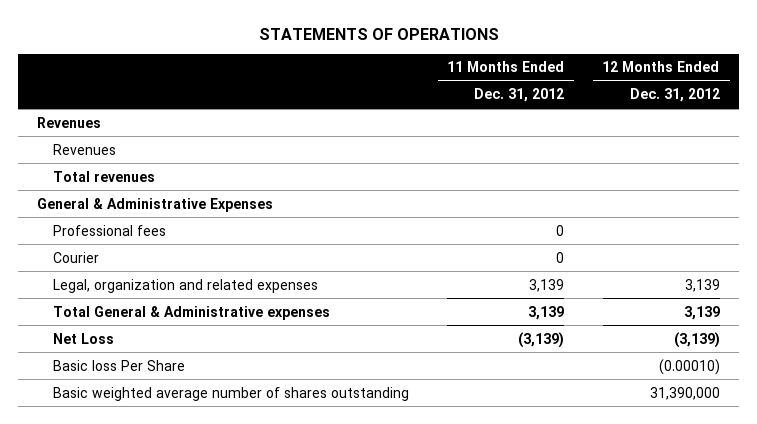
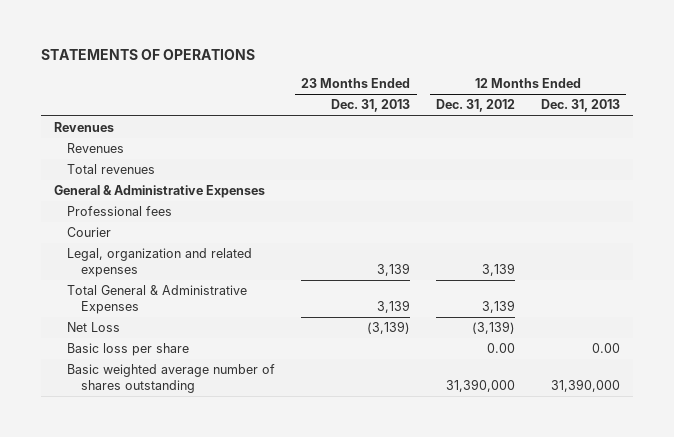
- | 11 Months Ended Dec. 31, 2012 | 12 Months Ended Dec. 31, 2012
+ | 23 Months Ended Dec. 31, 2013 | 12 Months Ended Dec. 31, 2012 | 12 Months Ended Dec. 31, 2013
- Total General & Administrative expenses | 3,139 | 3,139
+ Total General & Administrative Expenses | 3,139 | 3,139 |
- Basic loss Per Share | | (0.00010)
+ Basic loss per share | | 0.00 | 0.00

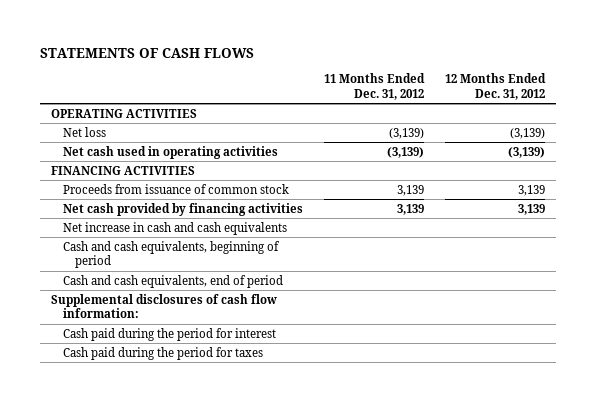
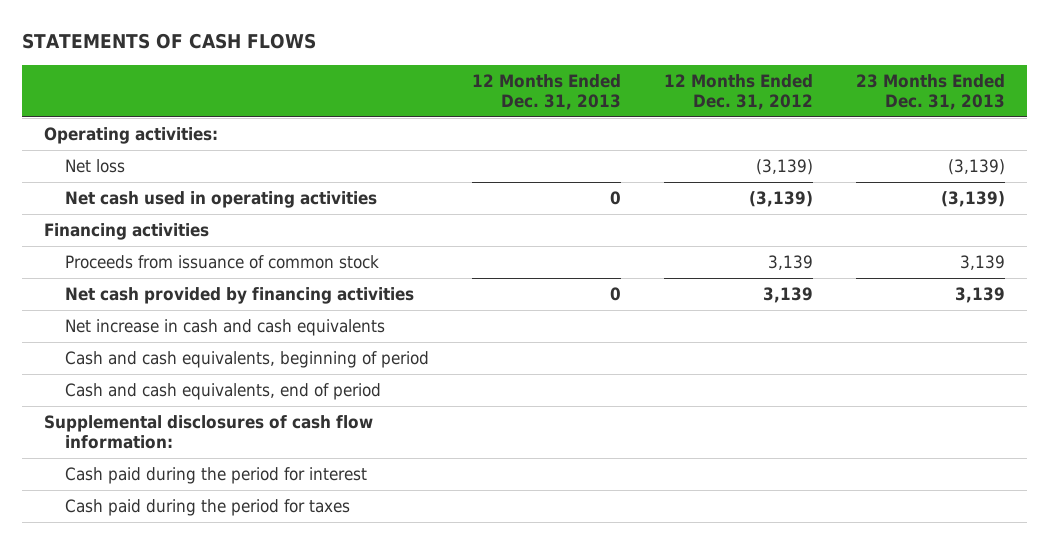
- | 11 Months Ended Dec. 31, 2012 | 12 Months Ended Dec. 31, 2012
+ | 12 Months Ended Dec. 31, 2013 | 12 Months Ended Dec. 31, 2012 | 23 Months Ended Dec. 31, 2013
- OPERATING ACTIVITIES
+ Operating activities:
- FINANCING ACTIVITIES
+ Financing activities

